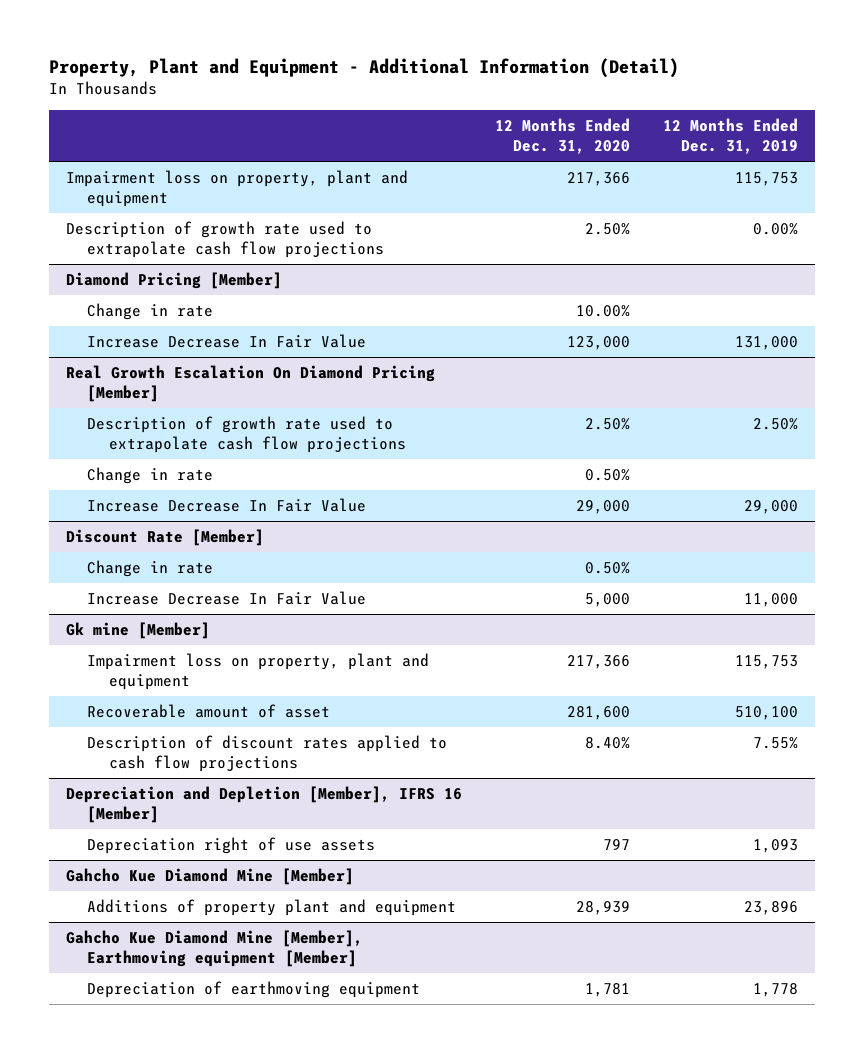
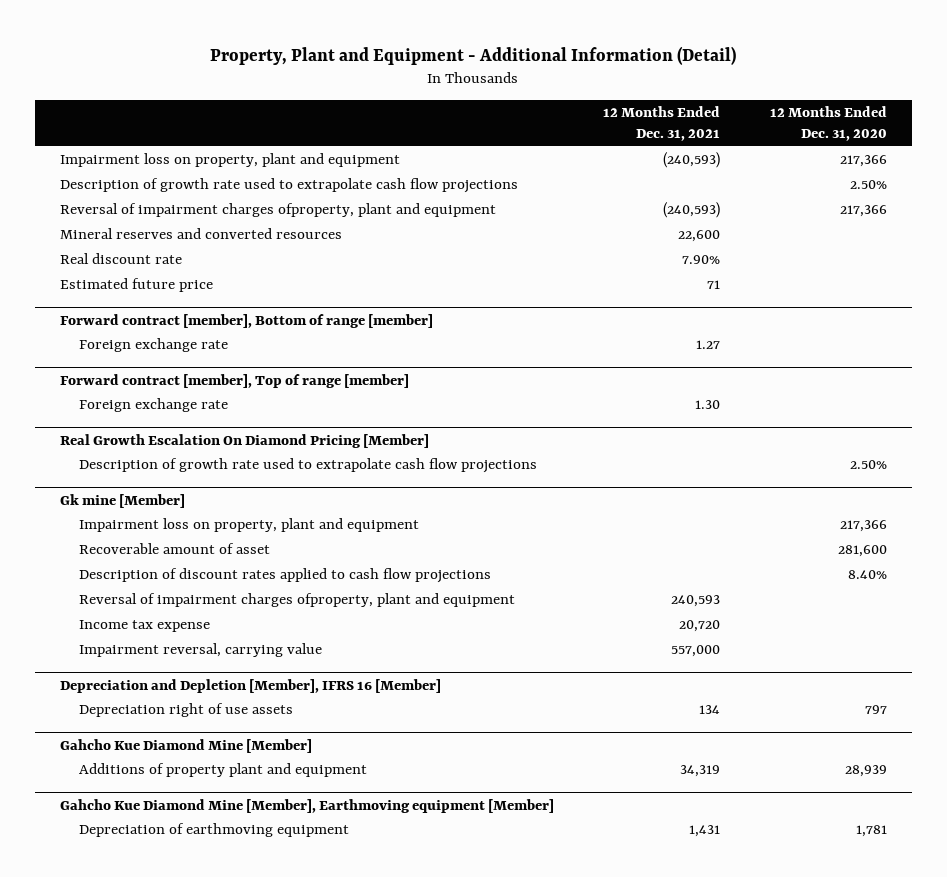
- | 12 Months Ended Dec. 31, 2020 | 12 Months Ended Dec. 31, 2019
+ | 12 Months Ended Dec. 31, 2021 | 12 Months Ended Dec. 31, 2020
- Diamond Pricing [Member]
- Change in rate | 10.00% |
- Increase Decrease In Fair Value | 123,000 | 131,000
+ Reversal of impairment charges ofproperty, plant and equipment | (240,593) | 217,366
+ Mineral reserves and converted resources | 22,600 |
+ Real discount rate | 7.90% |
+ Estimated future price | 71 |
+ Forward contract [member], Bottom of range [member]
+ Foreign exchange rate | 1.27 |
+ Forward contract [member], Top of range [member]
+ Foreign exchange rate | 1.30 |
@ Real Growth Escalation On Diamond Pricing [Member]
- Change in rate | 0.50% |
- Increase Decrease In Fair Value | 29,000 | 29,000
- Discount Rate [Member]
- Change in rate | 0.50% |
- Increase Decrease In Fair Value | 5,000 | 11,000
@ Gk mine [Member]
+ Reversal of impairment charges ofproperty, plant and equipment | 240,593 |
+ Income tax expense | 20,720 |
+ Impairment reversal, carrying value | 557,000 |

